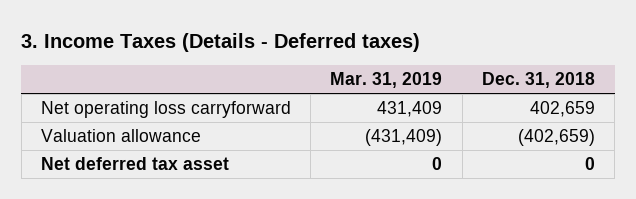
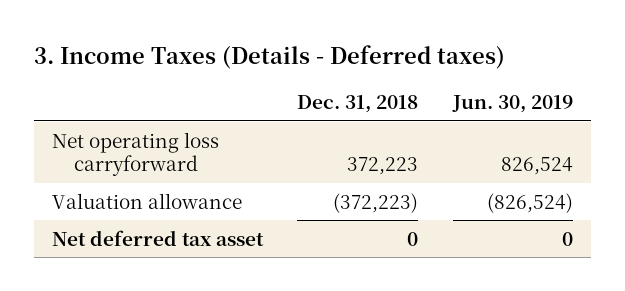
- | Mar. 31, 2019 | Dec. 31, 2018
+ | Dec. 31, 2018 | Jun. 30, 2019
- Net operating loss carryforward | 431,409 | 402,659
- Valuation allowance | (431,409) | (402,659)
+ Net operating loss carryforward | 372,223 | 826,524
+ Valuation allowance | (372,223) | (826,524)

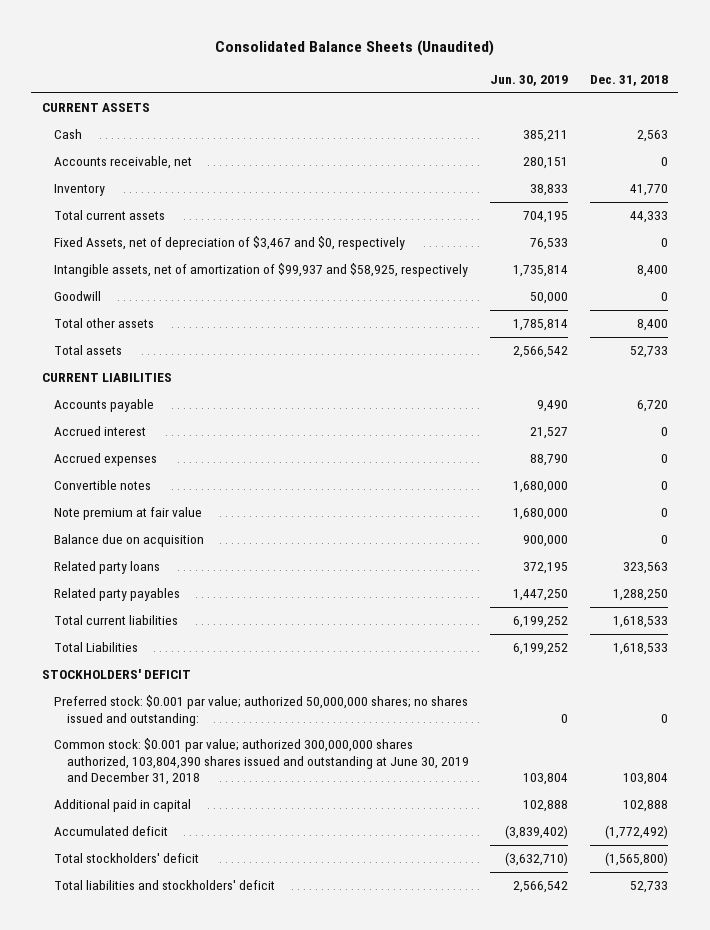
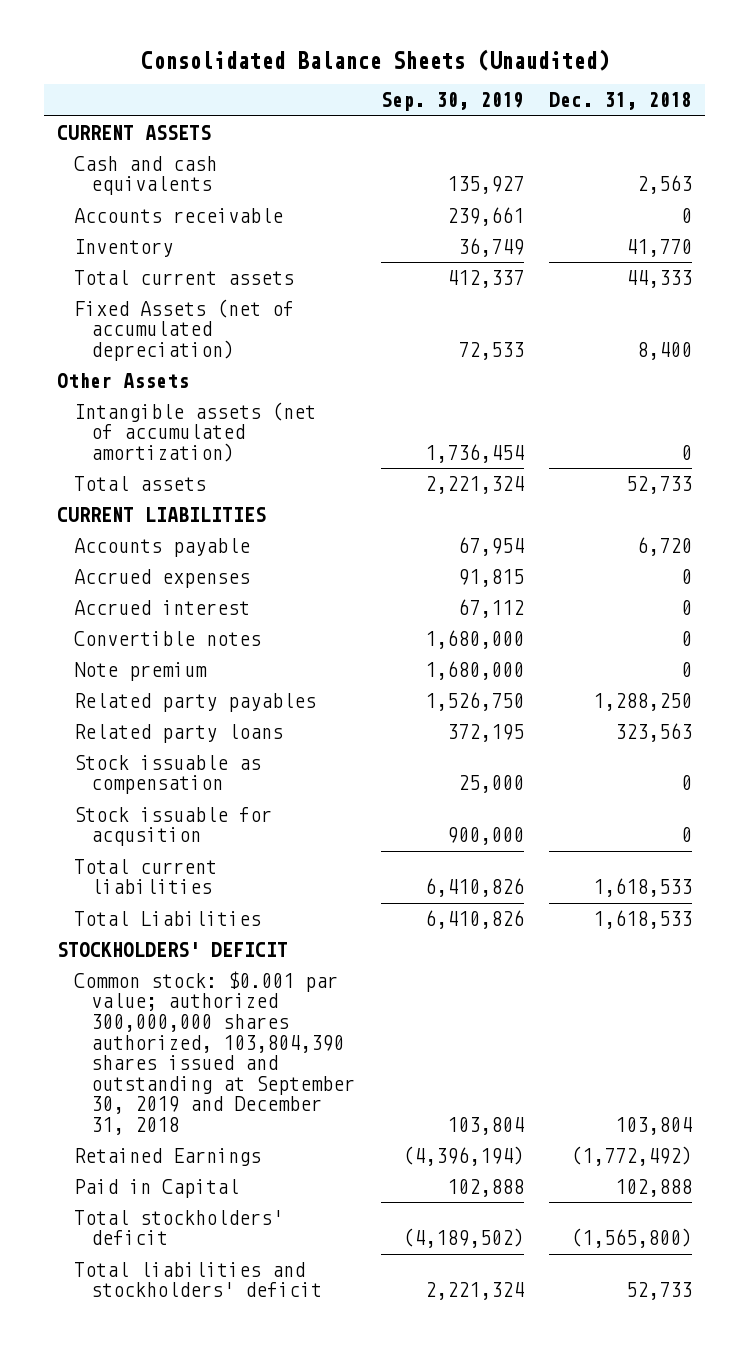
- | Jun. 30, 2019 | Dec. 31, 2018
+ | Sep. 30, 2019 | Dec. 31, 2018
- Cash | 385,211 | 2,563
- Accounts receivable, net | 280,151 | 0
+ Cash and cash equivalents | 135,927 | 2,563
+ Accounts receivable | 239,661 | 0
- Fixed Assets, net of depreciation of $3,467 and $0, respectively | 76,533 | 0
- Intangible assets, net of amortization of $99,937 and $58,925, respectively | 1,735,814 | 8,400
- Goodwill | 50,000 | 0
- Total other assets | 1,785,814 | 8,400
+ Fixed Assets (net of accumulated depreciation) | 72,533 | 8,400
+ Other Assets
+ Intangible assets (net of accumulated amortization) | 1,736,454 | 0
moved down: Accrued interest | 67,112 | 0
- Note premium at fair value | 1,680,000 | 0
- Balance due on acquisition | 900,000 | 0
+ Note premium | 1,680,000 | 0
moved down: Related party loans | 372,195 | 323,563
+ Stock issuable as compensation | 25,000 | 0
+ Stock issuable for acqusition | 900,000 | 0
- Preferred stock: $0.001 par value; authorized 50,000,000 shares; no shares issued and outstanding: | 0 | 0
- Common stock: $0.001 par value; authorized 300,000,000 shares authorized, 103,804,390 shares issued and outstanding at June 30, 2019 and December 31, 2018 | 103,804 | 103,804
- Additional paid in capital | 102,888 | 102,888
- Accumulated deficit | (3,839,402) | (1,772,492)
+ Common stock: $0.001 par value; authorized 300,000,000 shares authorized, 103,804,390 shares issued and outstanding at September 30, 2019 and December 31, 2018 | 103,804 | 103,804
+ Retained Earnings | (4,396,194) | (1,772,492)
+ Paid in Capital | 102,888 | 102,888

